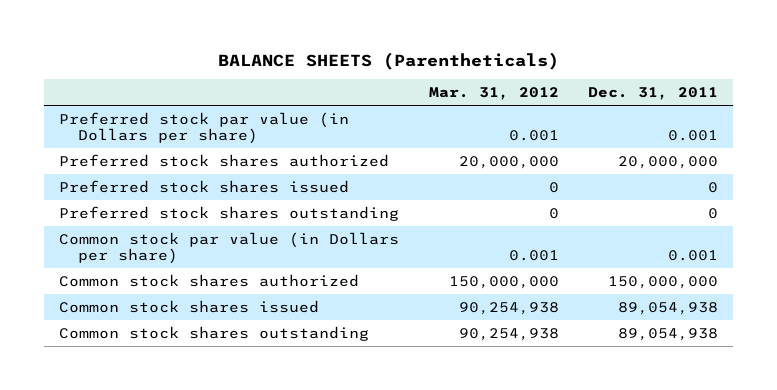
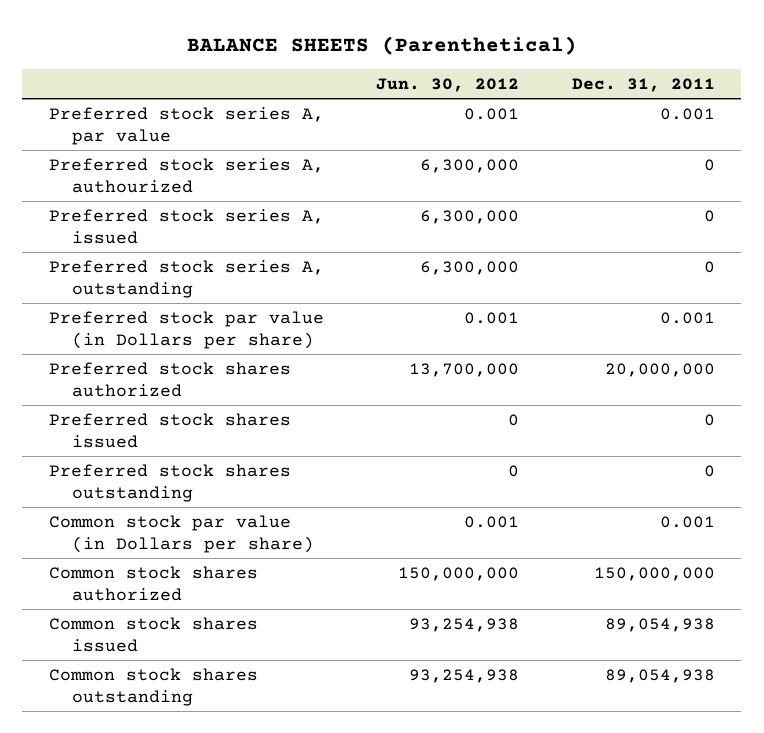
- BALANCE SHEETS (Parentheticals)
+ BALANCE SHEETS (Parenthetical)
- | Mar. 31, 2012 | Dec. 31, 2011
+ | Jun. 30, 2012 | Dec. 31, 2011
+ Preferred stock series A, par value | 0.001 | 0.001
+ Preferred stock series A, authourized | 6,300,000 | 0
+ Preferred stock series A, issued | 6,300,000 | 0
+ Preferred stock series A, outstanding | 6,300,000 | 0

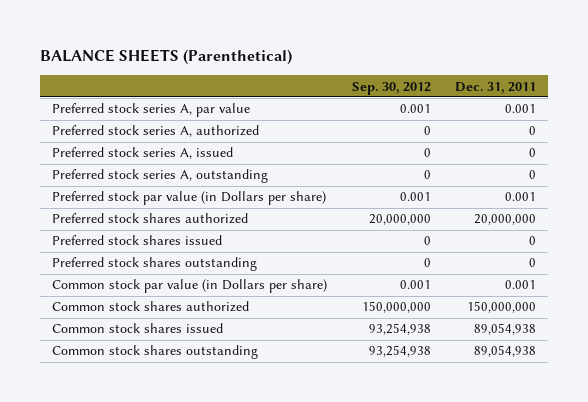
- | Jun. 30, 2012 | Dec. 31, 2011
+ | Sep. 30, 2012 | Dec. 31, 2011
- Preferred stock series A, authourized | 6,300,000 | 0
+ Preferred stock series A, authorized | 0 | 0

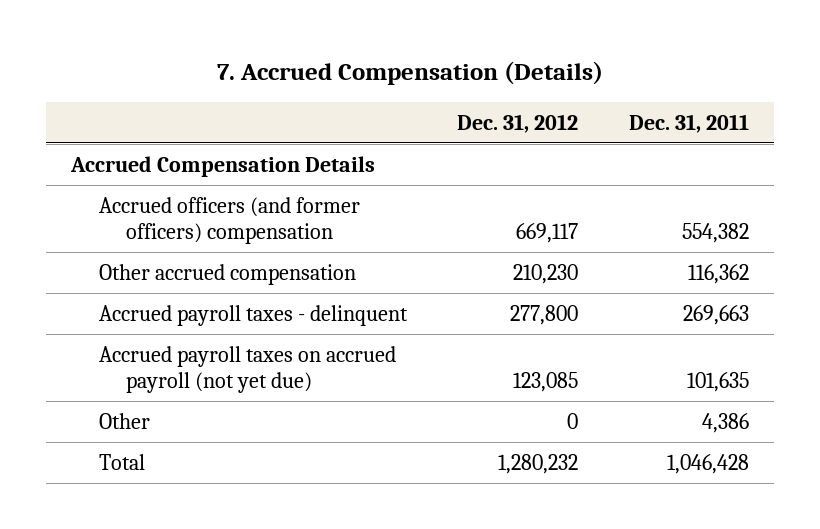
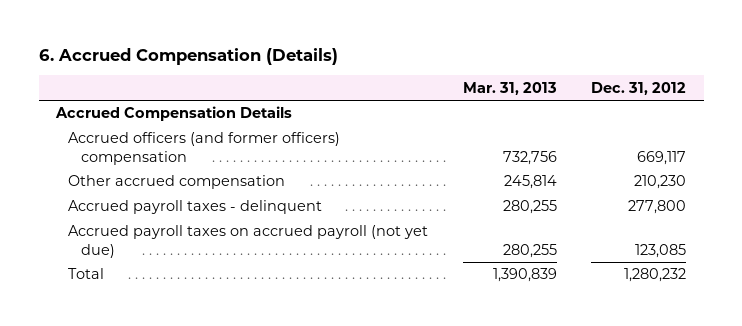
- 7. Accrued Compensation (Details)
+ 6. Accrued Compensation (Details)
- | Dec. 31, 2012 | Dec. 31, 2011
+ | Mar. 31, 2013 | Dec. 31, 2012
- Other | 0 | 4,386

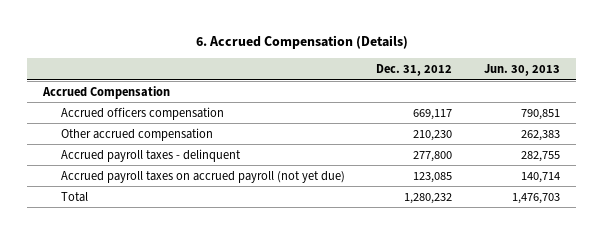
- | Mar. 31, 2013 | Dec. 31, 2012
+ | Dec. 31, 2012 | Jun. 30, 2013
- Accrued Compensation Details
- Accrued officers (and former officers) compensation | 732,756 | 669,117
+ Accrued Compensation
+ Accrued officers compensation | 669,117 | 790,851

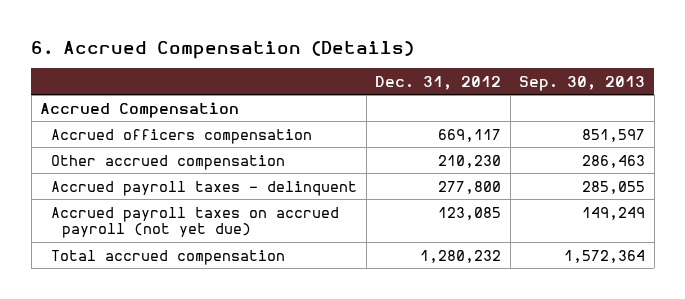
- | Dec. 31, 2012 | Jun. 30, 2013
+ | Dec. 31, 2012 | Sep. 30, 2013
- Total | 1,280,232 | 1,476,703
+ Total accrued compensation | 1,280,232 | 1,572,364

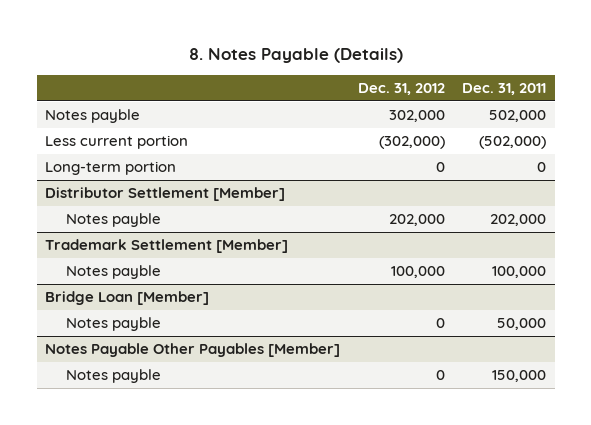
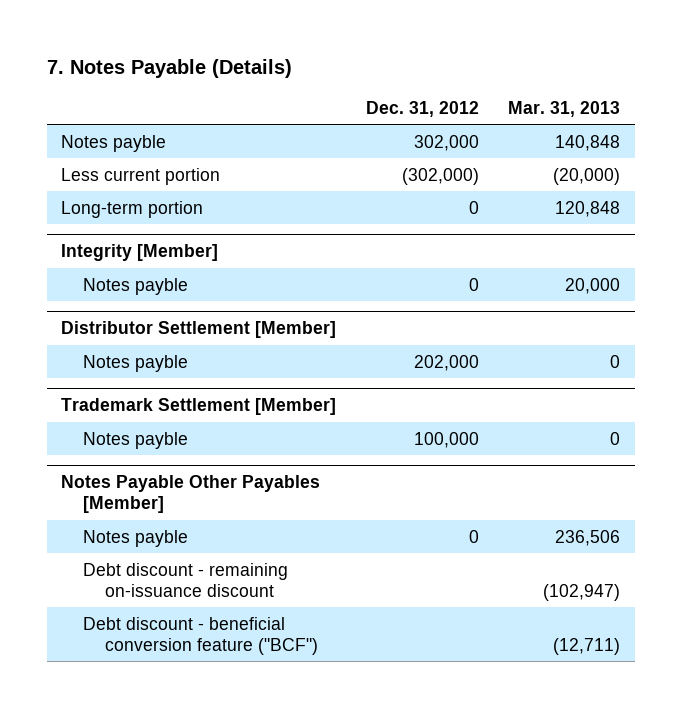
- 8. Notes Payable (Details)
+ 7. Notes Payable (Details)
- | Dec. 31, 2012 | Dec. 31, 2011
+ | Dec. 31, 2012 | Mar. 31, 2013
+ Integrity [Member]
+ Notes payble | 0 | 20,000
- Bridge Loan [Member]
- Notes payble | 0 | 50,000
@ Notes Payable Other Payables [Member]
+ Debt discount - remaining on-issuance discount | | (102,947)
+ Debt discount - beneficial conversion feature ("BCF") | | (12,711)

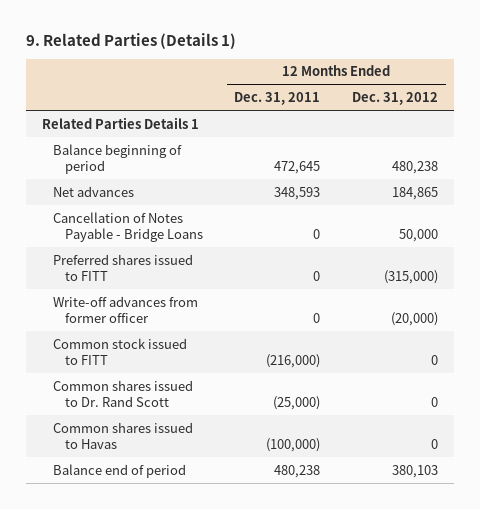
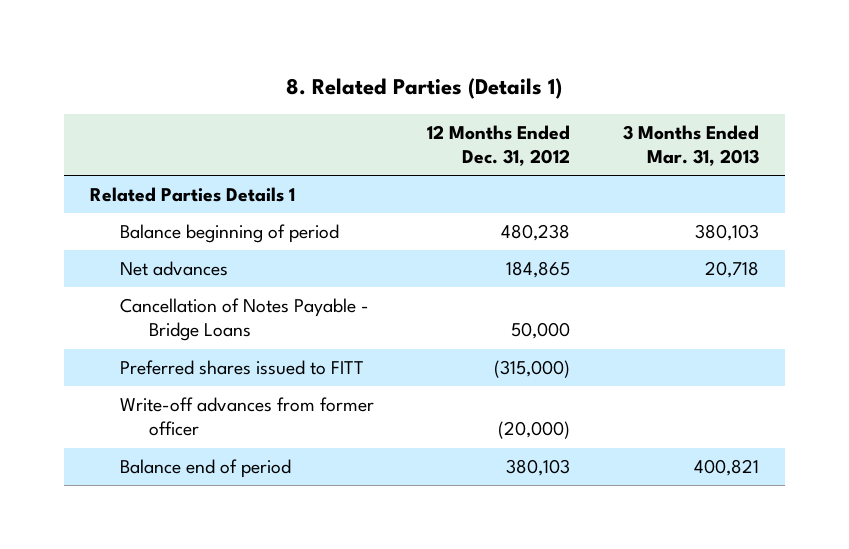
- 9. Related Parties (Details 1)
+ 8. Related Parties (Details 1)
- | 12 Months Ended Dec. 31, 2011 | 12 Months Ended Dec. 31, 2012
+ | 12 Months Ended Dec. 31, 2012 | 3 Months Ended Mar. 31, 2013
- Common stock issued to FITT | (216,000) | 0
- Common shares issued to Dr. Rand Scott | (25,000) | 0
- Common shares issued to Havas | (100,000) | 0

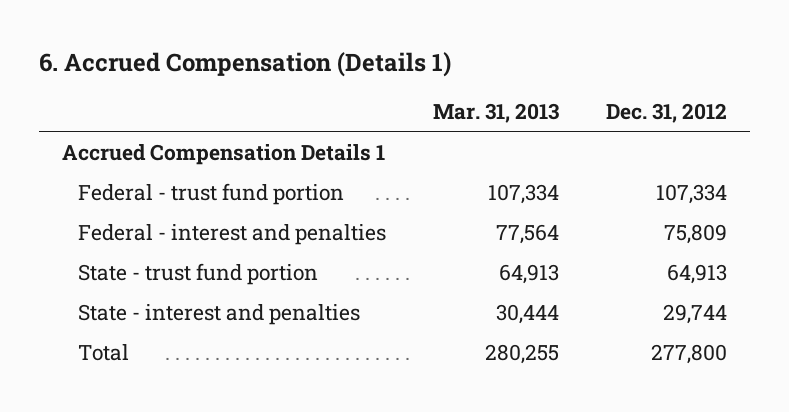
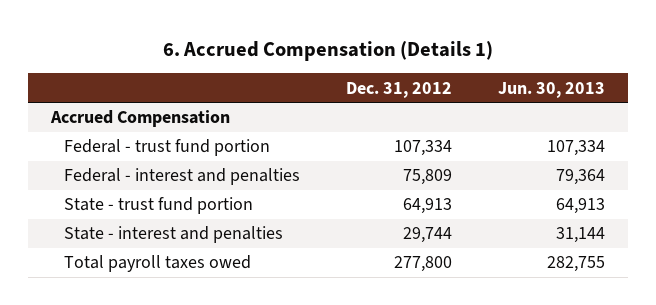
- | Mar. 31, 2013 | Dec. 31, 2012
+ | Dec. 31, 2012 | Jun. 30, 2013
- Accrued Compensation Details 1
+ Accrued Compensation
- Total | 280,255 | 277,800
+ Total payroll taxes owed | 277,800 | 282,755

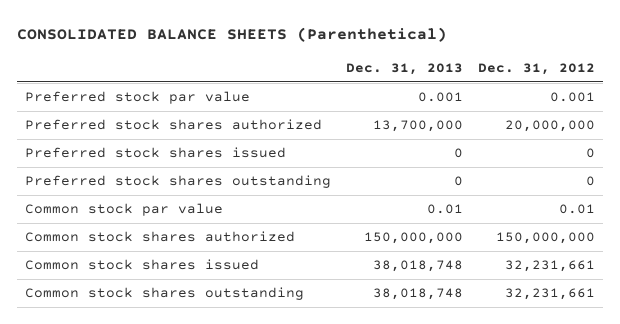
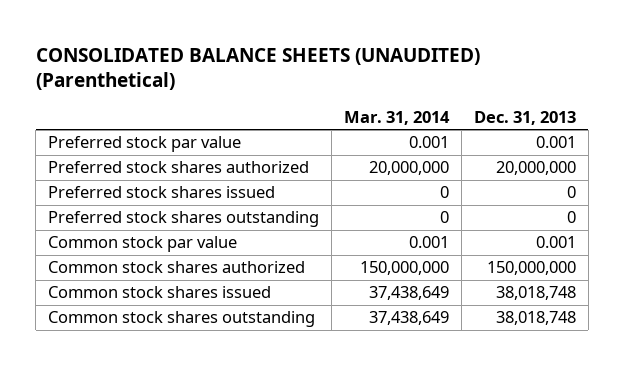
- CONSOLIDATED BALANCE SHEETS (Parenthetical)
+ CONSOLIDATED BALANCE SHEETS (UNAUDITED) (Parenthetical)
- | Dec. 31, 2013 | Dec. 31, 2012
+ | Mar. 31, 2014 | Dec. 31, 2013
- Preferred stock shares authorized | 13,700,000 | 20,000,000
+ Preferred stock shares authorized | 20,000,000 | 20,000,000
- Common stock par value | 0.01 | 0.01
+ Common stock par value | 0.001 | 0.001

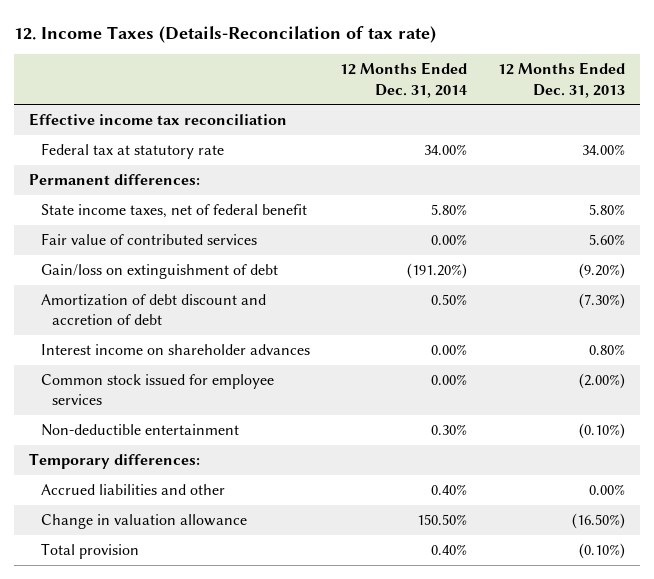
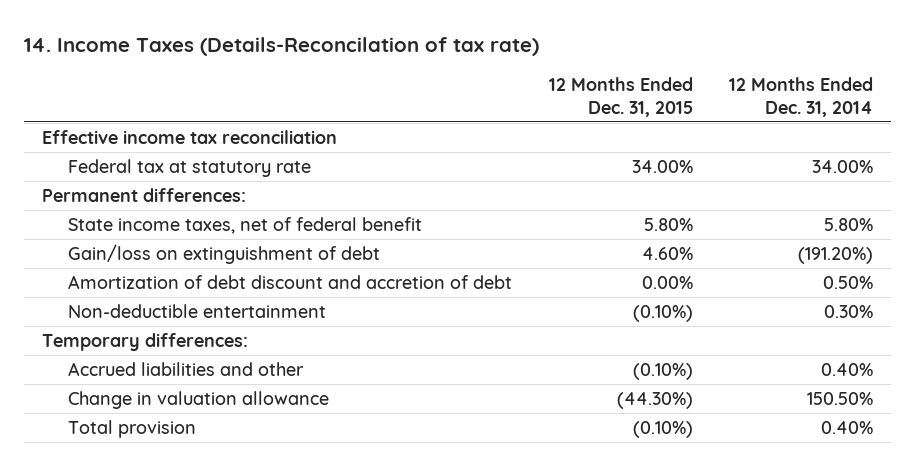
- 12. Income Taxes (Details-Reconcilation of tax rate)
+ 14. Income Taxes (Details-Reconcilation of tax rate)
- | 12 Months Ended Dec. 31, 2014 | 12 Months Ended Dec. 31, 2013
+ | 12 Months Ended Dec. 31, 2015 | 12 Months Ended Dec. 31, 2014
- Fair value of contributed services | 0.00% | 5.60%
- Interest income on shareholder advances | 0.00% | 0.80%
- Common stock issued for employee services | 0.00% | (2.00%)

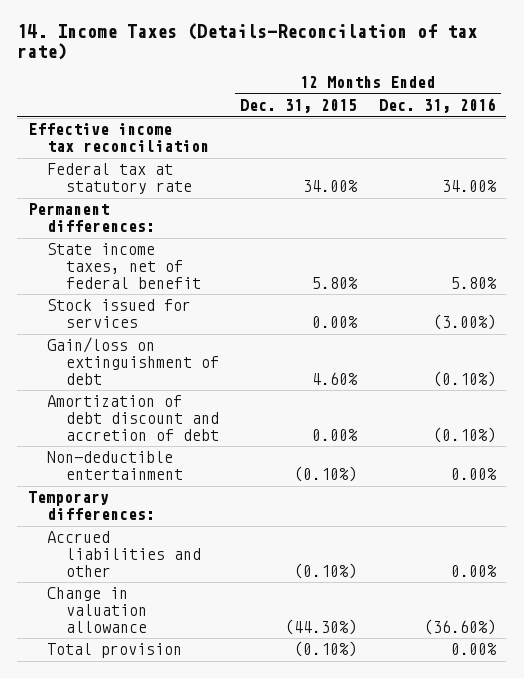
- | 12 Months Ended Dec. 31, 2015 | 12 Months Ended Dec. 31, 2014
+ | 12 Months Ended Dec. 31, 2015 | 12 Months Ended Dec. 31, 2016
+ Stock issued for services | 0.00% | (3.00%)

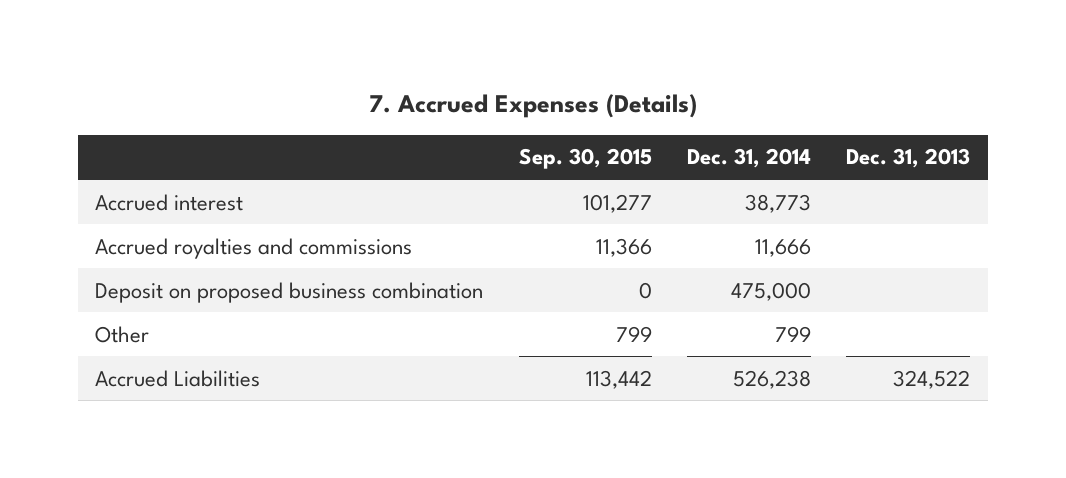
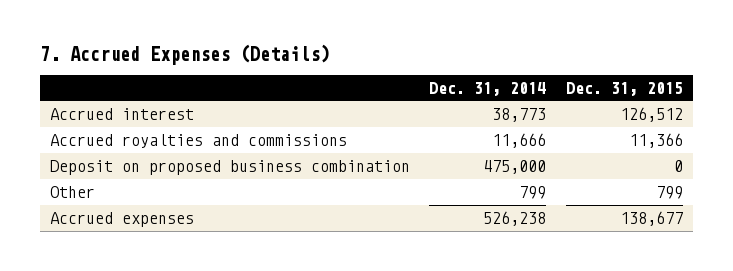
- | Sep. 30, 2015 | Dec. 31, 2014 | Dec. 31, 2013
+ | Dec. 31, 2014 | Dec. 31, 2015
- Accrued Liabilities | 113,442 | 526,238 | 324,522
+ Accrued expenses | 526,238 | 138,677

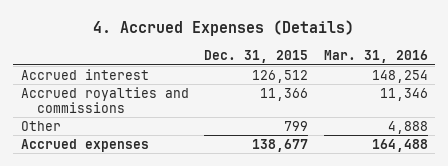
- 7. Accrued Expenses (Details)
+ 4. Accrued Expenses (Details)
- | Dec. 31, 2014 | Dec. 31, 2015
+ | Dec. 31, 2015 | Mar. 31, 2016
- Deposit on proposed business combination | 475,000 | 0

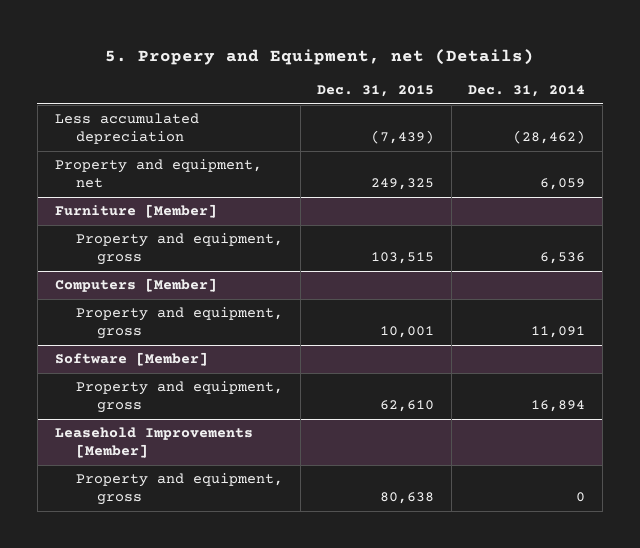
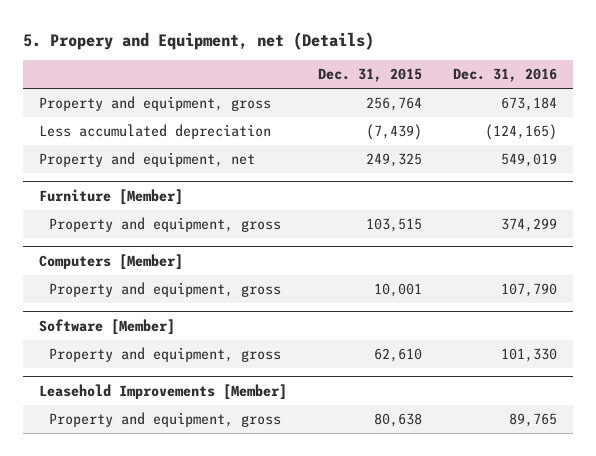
- | Dec. 31, 2015 | Dec. 31, 2014
+ | Dec. 31, 2015 | Dec. 31, 2016
+ Property and equipment, gross | 256,764 | 673,184

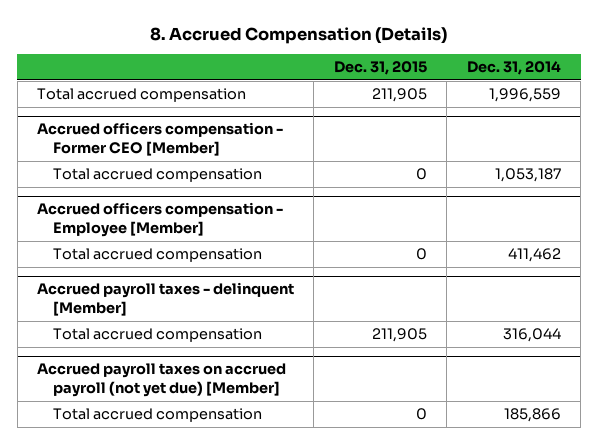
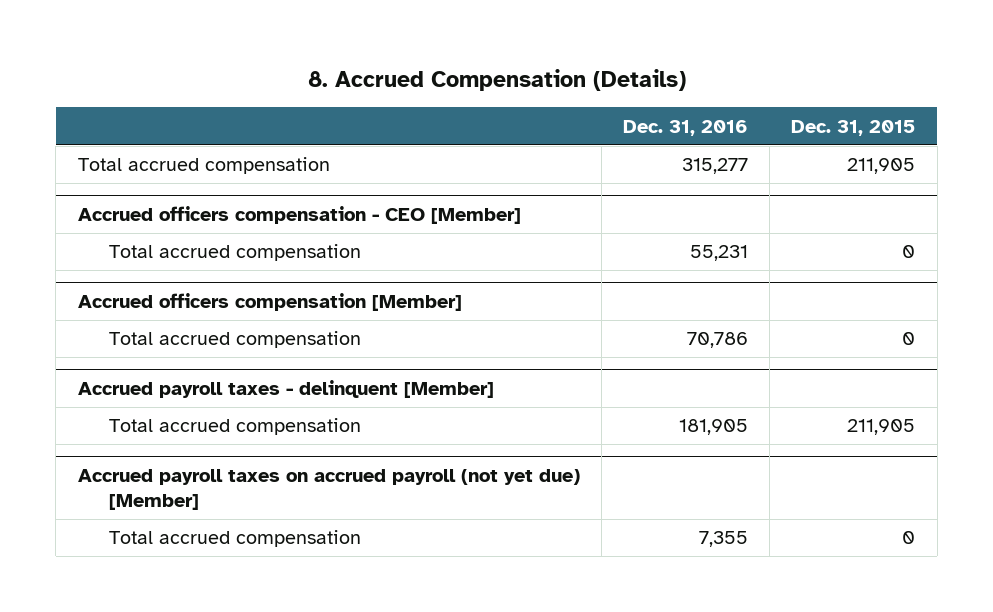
- | Dec. 31, 2015 | Dec. 31, 2014
+ | Dec. 31, 2016 | Dec. 31, 2015
- Accrued officers compensation - Former CEO [Member]
+ Accrued officers compensation - CEO [Member]
- Accrued officers compensation - Employee [Member]
+ Accrued officers compensation [Member]

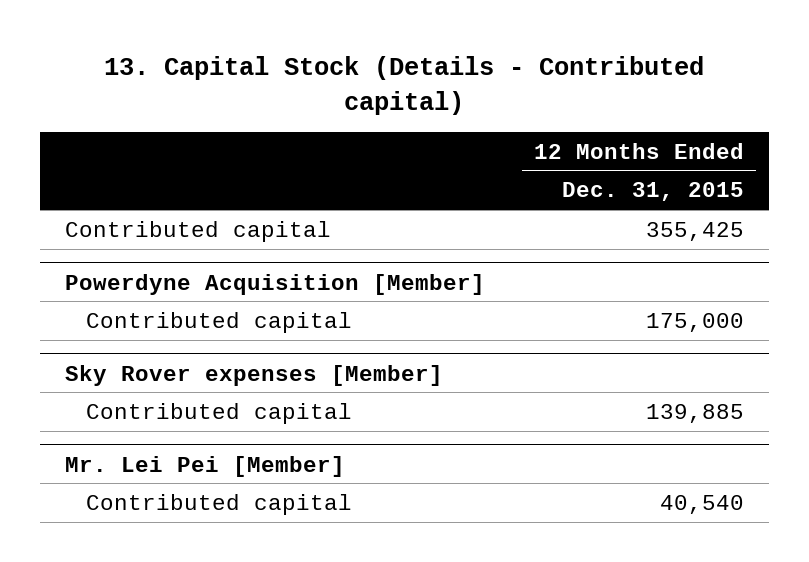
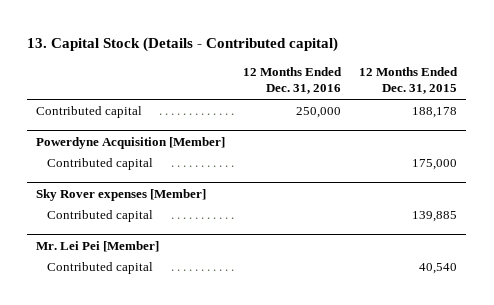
- | 12 Months Ended Dec. 31, 2015
+ | 12 Months Ended Dec. 31, 2016 | 12 Months Ended Dec. 31, 2015
- Contributed capital | 355,425
+ Contributed capital | 250,000 | 188,178

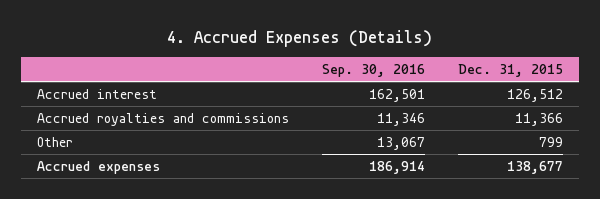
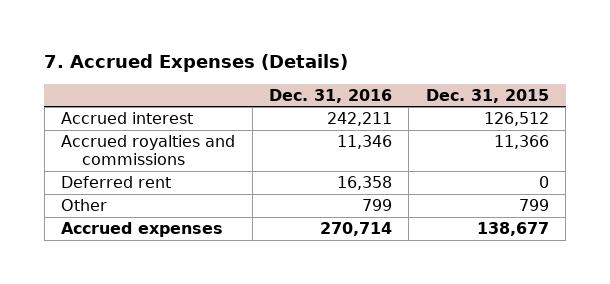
- 4. Accrued Expenses (Details)
+ 7. Accrued Expenses (Details)
- | Sep. 30, 2016 | Dec. 31, 2015
+ | Dec. 31, 2016 | Dec. 31, 2015
+ Deferred rent | 16,358 | 0

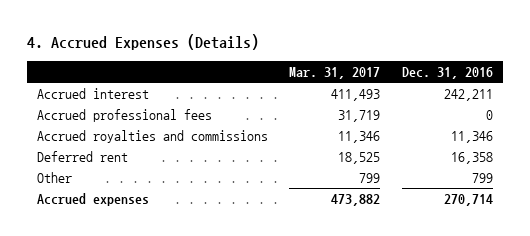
- 7. Accrued Expenses (Details)
+ 4. Accrued Expenses (Details)
- | Dec. 31, 2016 | Dec. 31, 2015
+ | Mar. 31, 2017 | Dec. 31, 2016
+ Accrued professional fees | 31,719 | 0

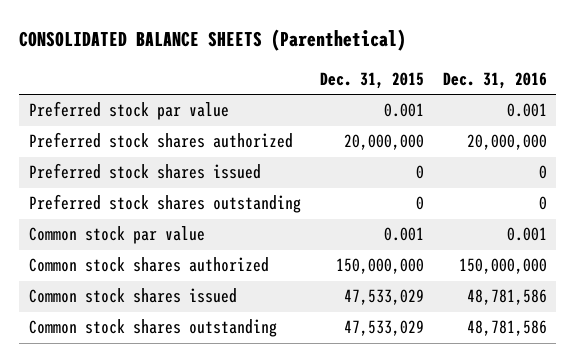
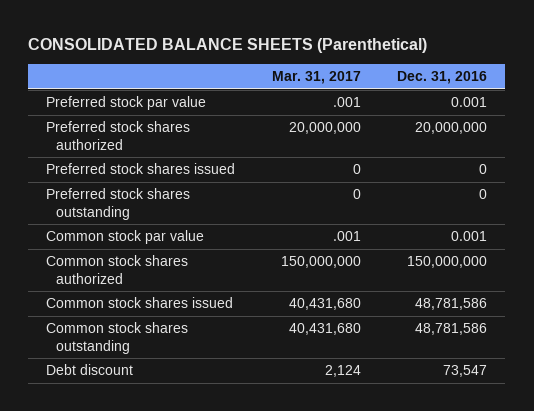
- | Dec. 31, 2015 | Dec. 31, 2016
+ | Mar. 31, 2017 | Dec. 31, 2016
+ Debt discount | 2,124 | 73,547

